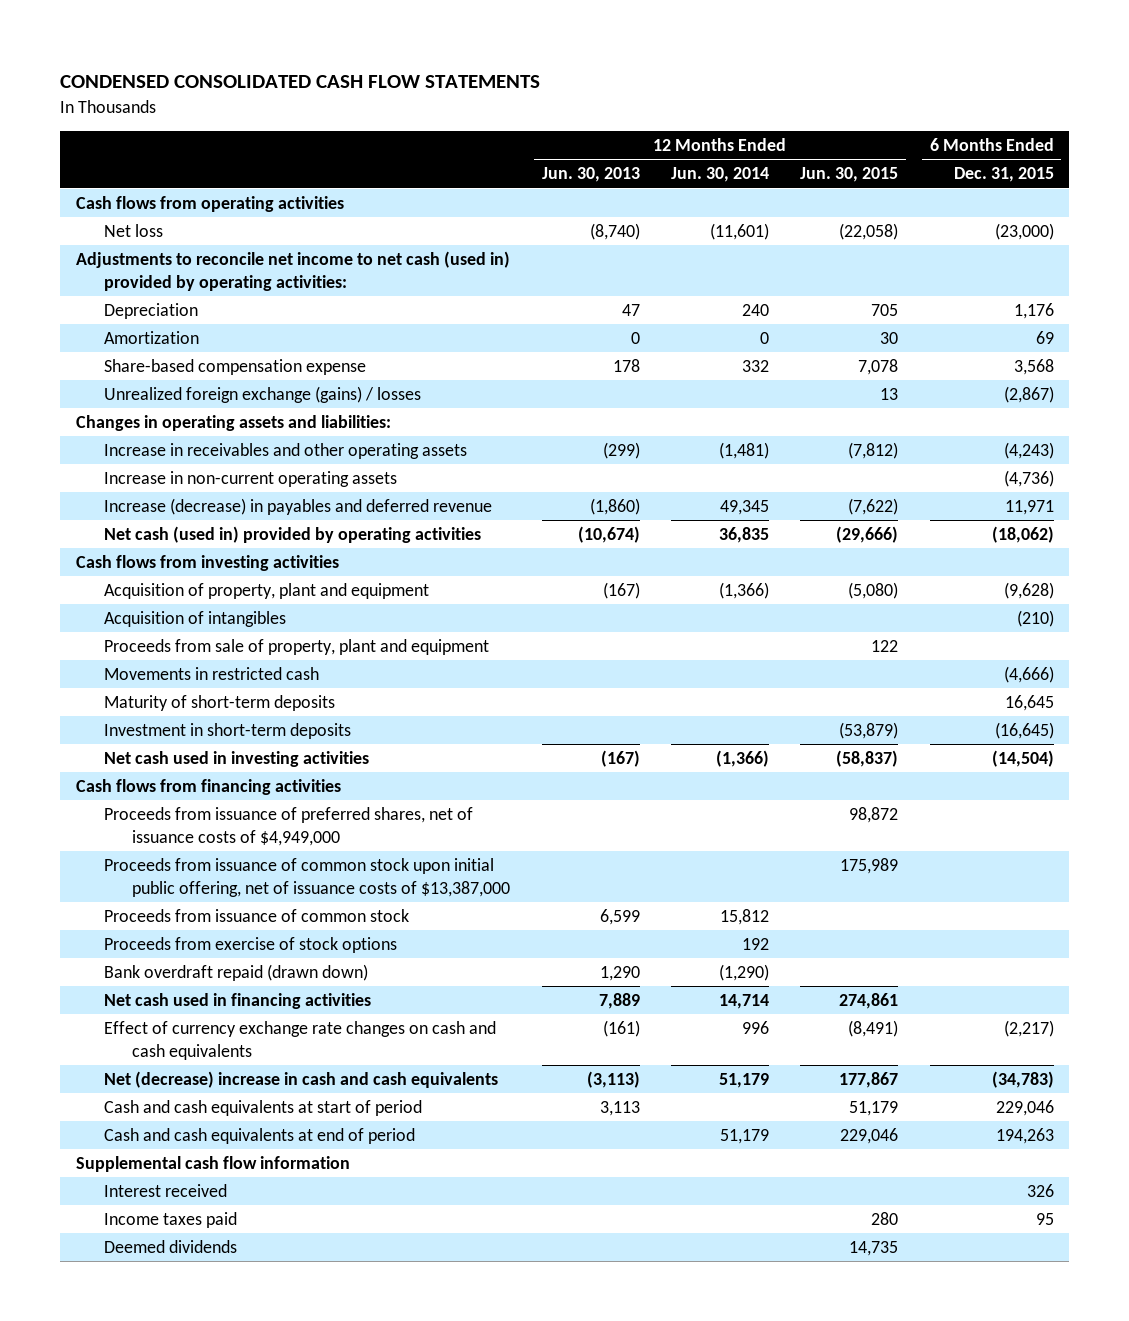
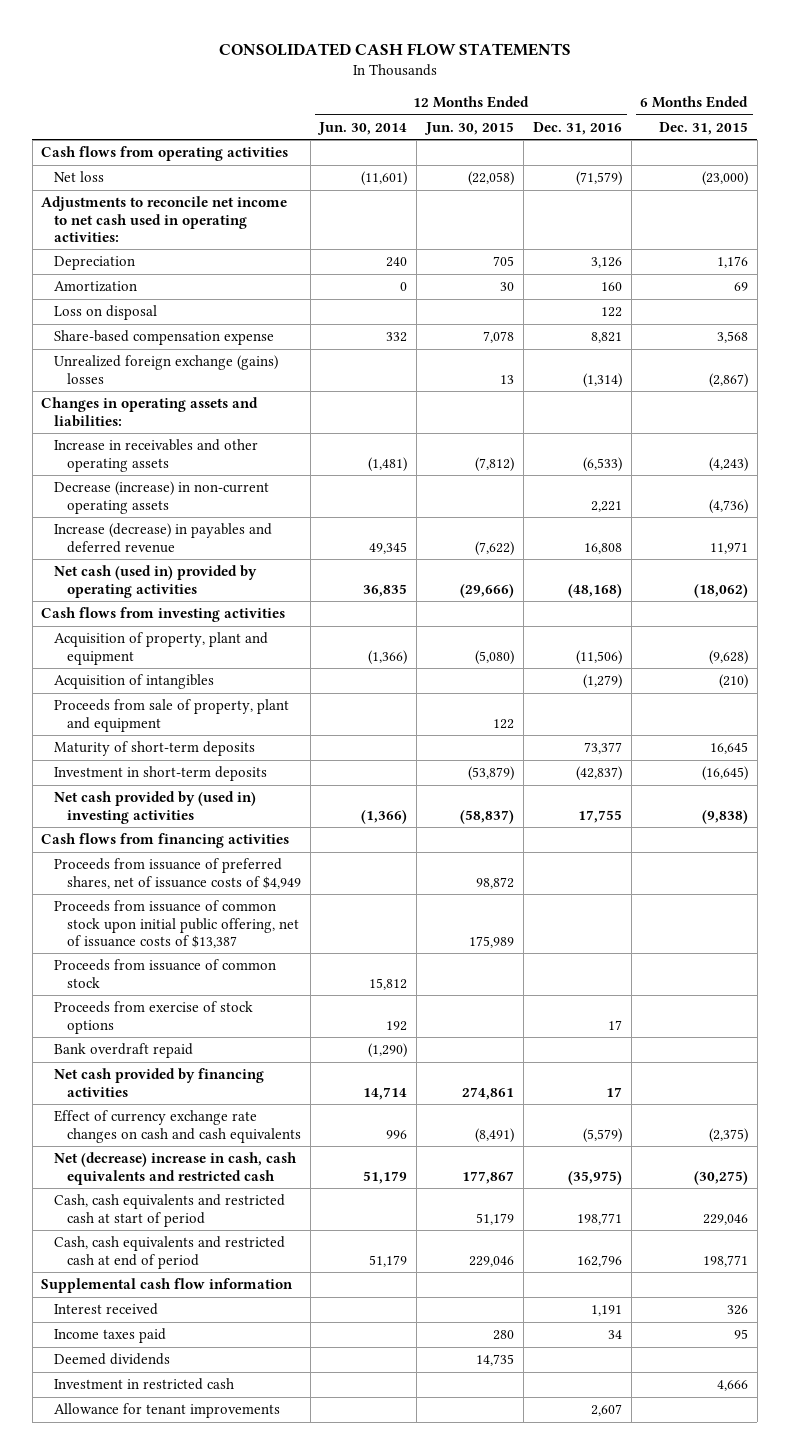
- CONDENSED CONSOLIDATED CASH FLOW STATEMENTS
+ CONSOLIDATED CASH FLOW STATEMENTS
- | 12 Months Ended Jun. 30, 2013 | 12 Months Ended Jun. 30, 2014 | 12 Months Ended Jun. 30, 2015 | 6 Months Ended Dec. 31, 2015
+ | 12 Months Ended Jun. 30, 2014 | 12 Months Ended Jun. 30, 2015 | 12 Months Ended Dec. 31, 2016 | 6 Months Ended Dec. 31, 2015
- Adjustments to reconcile net income to net cash (used in) provided by operating activities:
+ Adjustments to reconcile net income to net cash used in operating activities:
+ Loss on disposal | | | 122 |
- Unrealized foreign exchange (gains) / losses | | | 13 | (2,867)
+ Unrealized foreign exchange (gains) losses | | 13 | (1,314) | (2,867)
- Increase in non-current operating assets | | | | (4,736)
+ Decrease (increase) in non-current operating assets | | | 2,221 | (4,736)
- Movements in restricted cash | | | | (4,666)
- Net cash used in investing activities | (167) | (1,366) | (58,837) | (14,504)
+ Net cash provided by (used in) investing activities | (1,366) | (58,837) | 17,755 | (9,838)
- Proceeds from issuance of preferred shares, net of issuance costs of $4,949,000 | | | 98,872 |
- Proceeds from issuance of common stock upon initial public offering, net of issuance costs of $13,387,000 | | | 175,989 |
+ Proceeds from issuance of preferred shares, net of issuance costs of $4,949 | | 98,872 | |
+ Proceeds from issuance of common stock upon initial public offering, net of issuance costs of $13,387 | | 175,989 | |
- Bank overdraft repaid (drawn down) | 1,290 | (1,290) | |
- Net cash used in financing activities | 7,889 | 14,714 | 274,861 |
- Effect of currency exchange rate changes on cash and cash equivalents | (161) | 996 | (8,491) | (2,217)
- Net (decrease) increase in cash and cash equivalents | (3,113) | 51,179 | 177,867 | (34,783)
- Cash and cash equivalents at start of period | 3,113 | | 51,179 | 229,046
- Cash and cash equivalents at end of period | | 51,179 | 229,046 | 194,263
+ Bank overdraft repaid | (1,290) | | |
+ Net cash provided by financing activities | 14,714 | 274,861 | 17 |
+ Effect of currency exchange rate changes on cash and cash equivalents | 996 | (8,491) | (5,579) | (2,375)
+ Net (decrease) increase in cash, cash equivalents and restricted cash | 51,179 | 177,867 | (35,975) | (30,275)
+ Cash, cash equivalents and restricted cash at start of period | | 51,179 | 198,771 | 229,046
+ Cash, cash equivalents and restricted cash at end of period | 51,179 | 229,046 | 162,796 | 198,771
+ Investment in restricted cash | | | | 4,666
+ Allowance for tenant improvements | | | 2,607 |

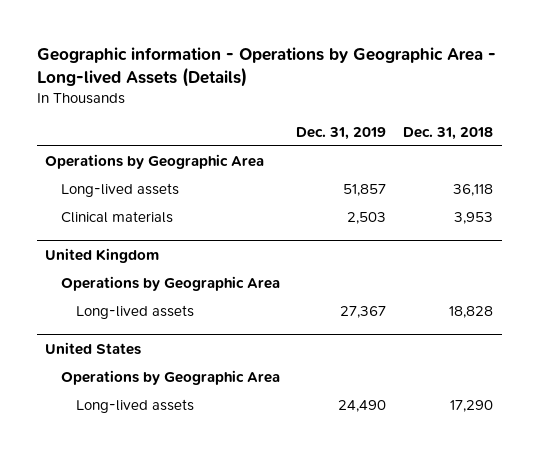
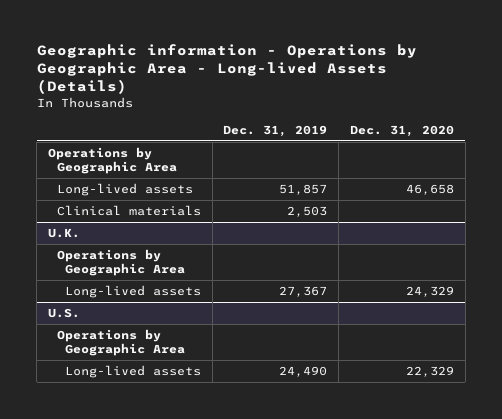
- | Dec. 31, 2019 | Dec. 31, 2018
+ | Dec. 31, 2019 | Dec. 31, 2020
- United Kingdom
+ U.K.
- United States
+ U.S.

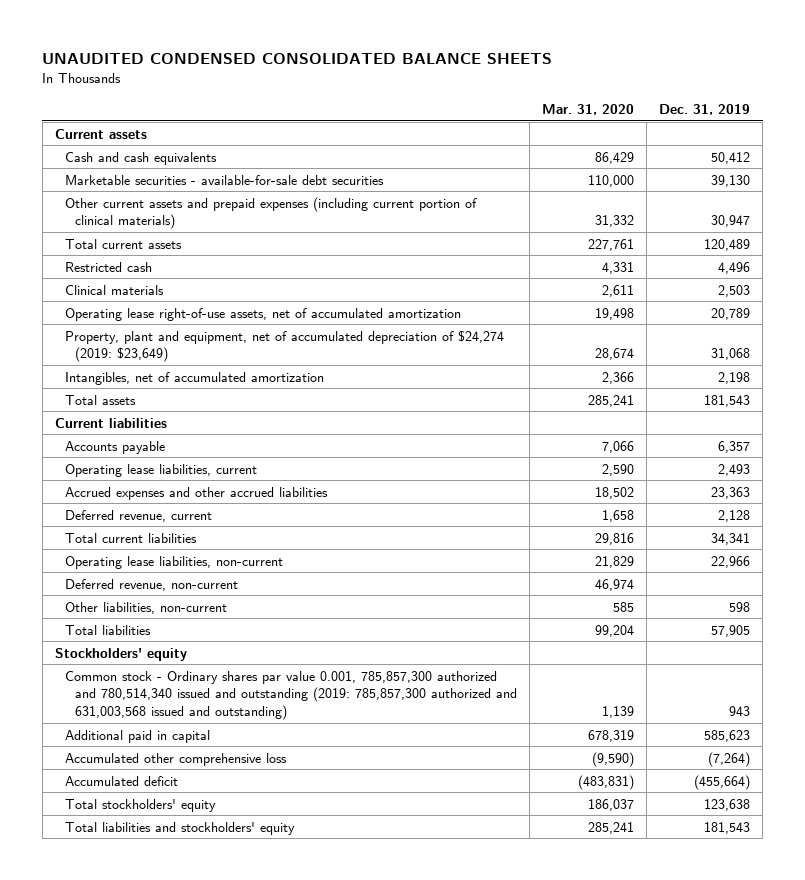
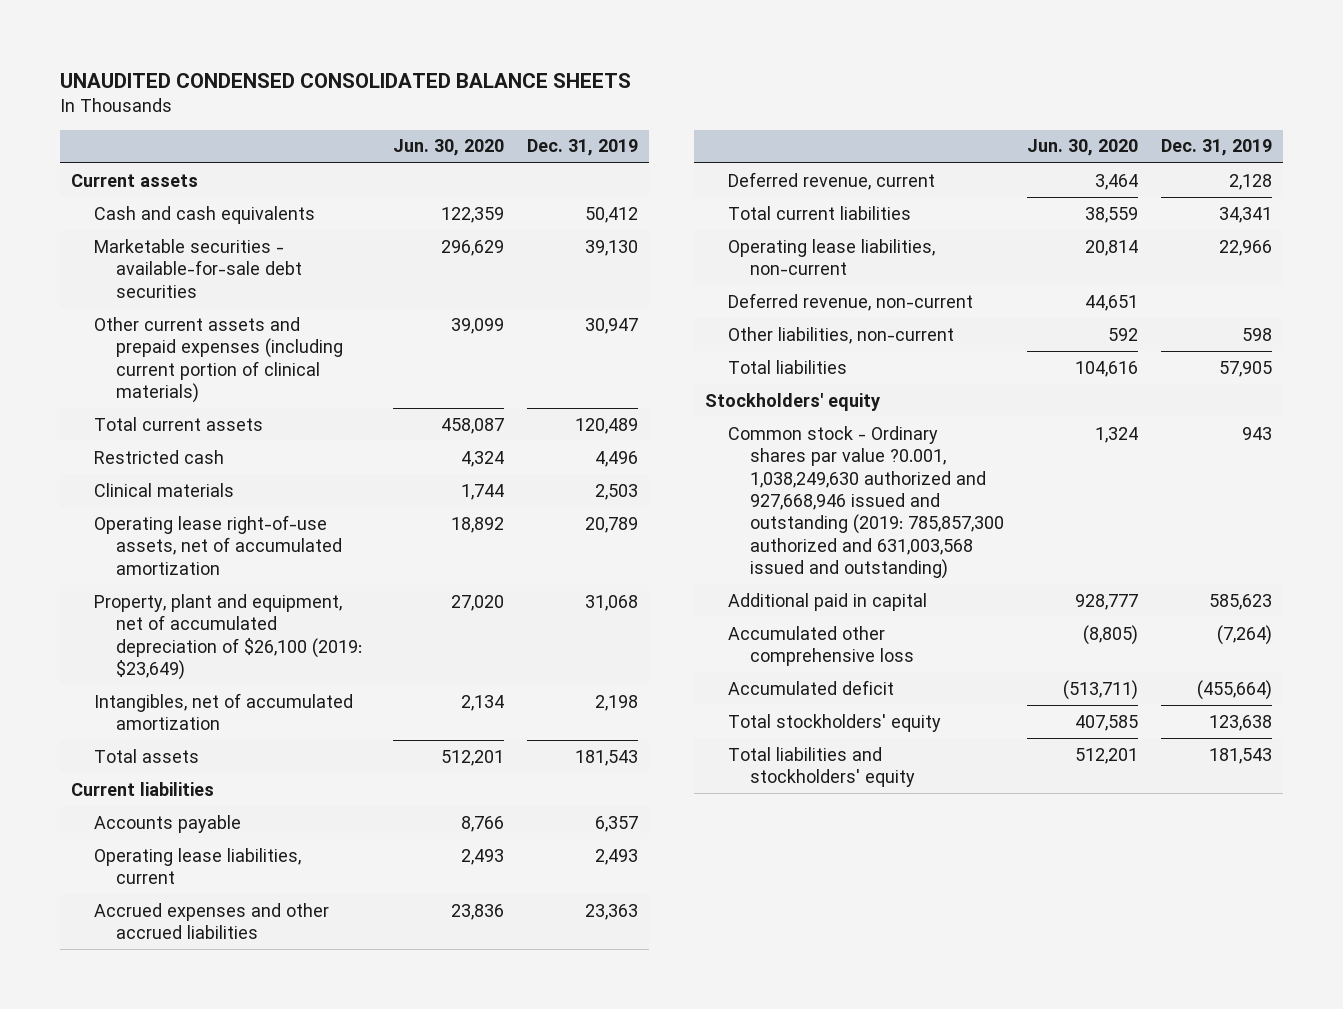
- | Mar. 31, 2020 | Dec. 31, 2019
+ | Jun. 30, 2020 | Dec. 31, 2019
- Property, plant and equipment, net of accumulated depreciation of $24,274 (2019: $23,649) | 28,674 | 31,068
+ Property, plant and equipment, net of accumulated depreciation of $26,100 (2019: $23,649) | 27,020 | 31,068
- Common stock - Ordinary shares par value 0.001, 785,857,300 authorized and 780,514,340 issued and outstanding (2019: 785,857,300 authorized and 631,003,568 issued and outstanding) | 1,139 | 943
+ Common stock - Ordinary shares par value ?0.001, 1,038,249,630 authorized and 927,668,946 issued and outstanding (2019: 785,857,300 authorized and 631,003,568 issued and outstanding) | 1,324 | 943

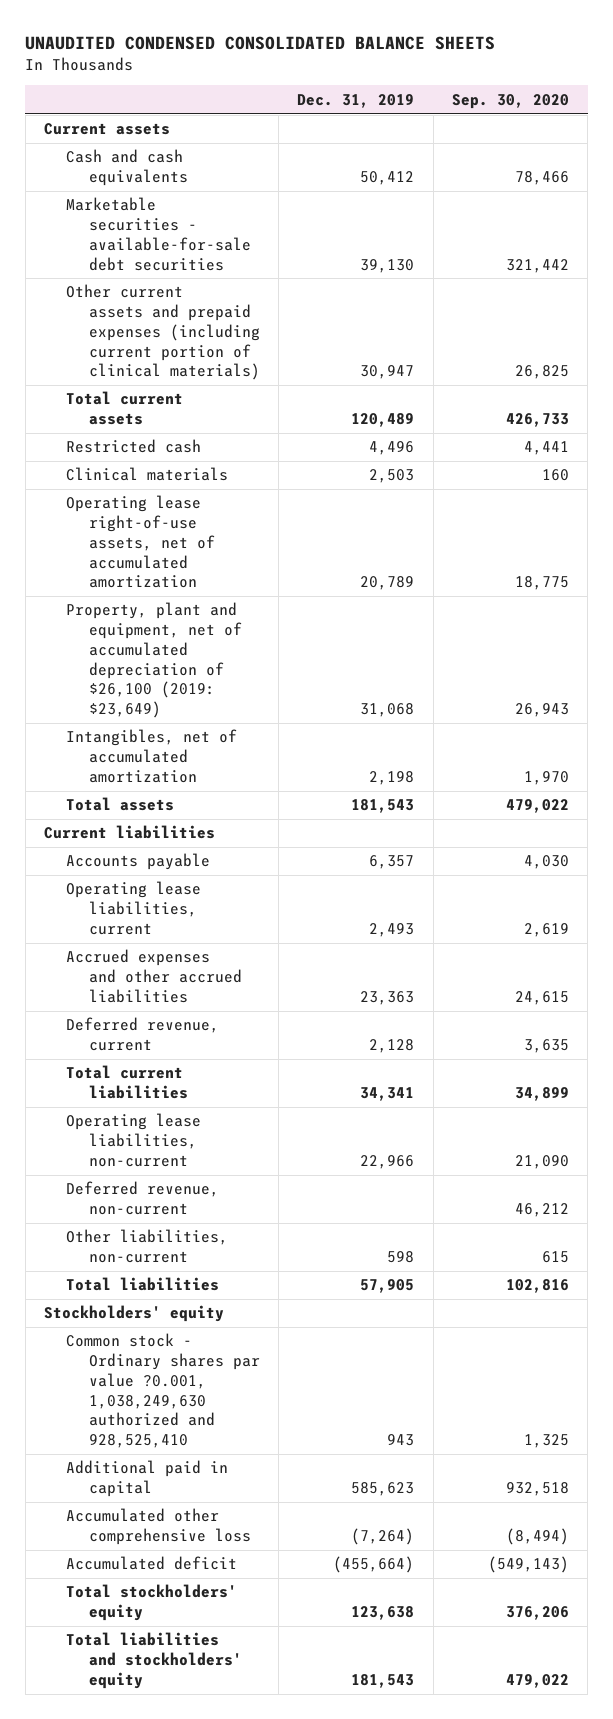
- | Jun. 30, 2020 | Dec. 31, 2019
+ | Dec. 31, 2019 | Sep. 30, 2020
- Common stock - Ordinary shares par value ?0.001, 1,038,249,630 authorized and 927,668,946 issued and outstanding (2019: 785,857,300 authorized and 631,003,568 issued and outstanding) | 1,324 | 943
+ Common stock - Ordinary shares par value ?0.001, 1,038,249,630 authorized and 928,525,410 | 943 | 1,325

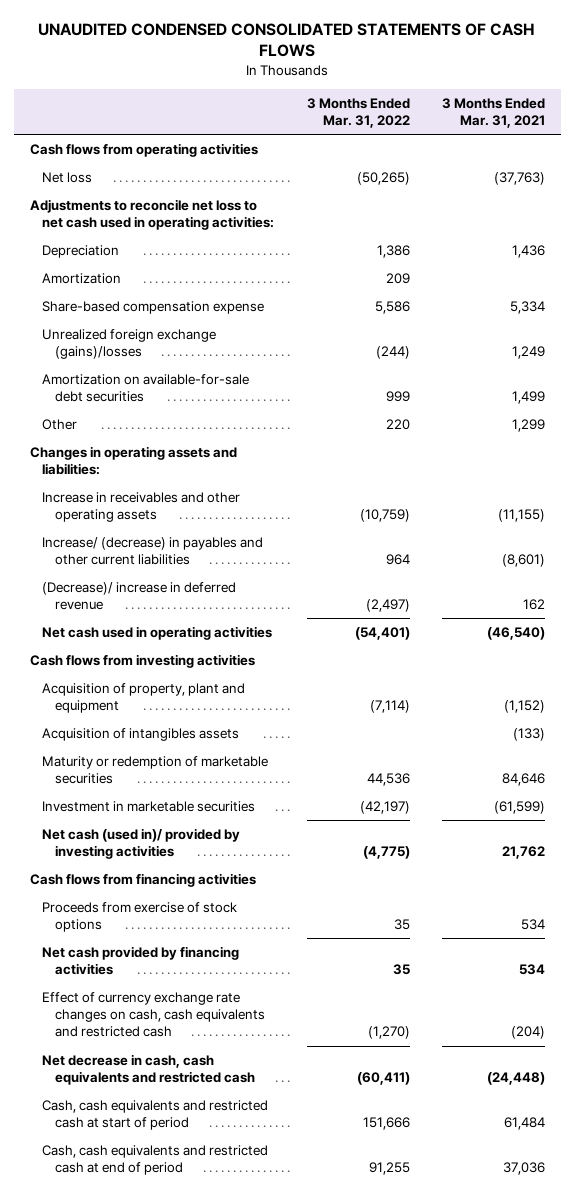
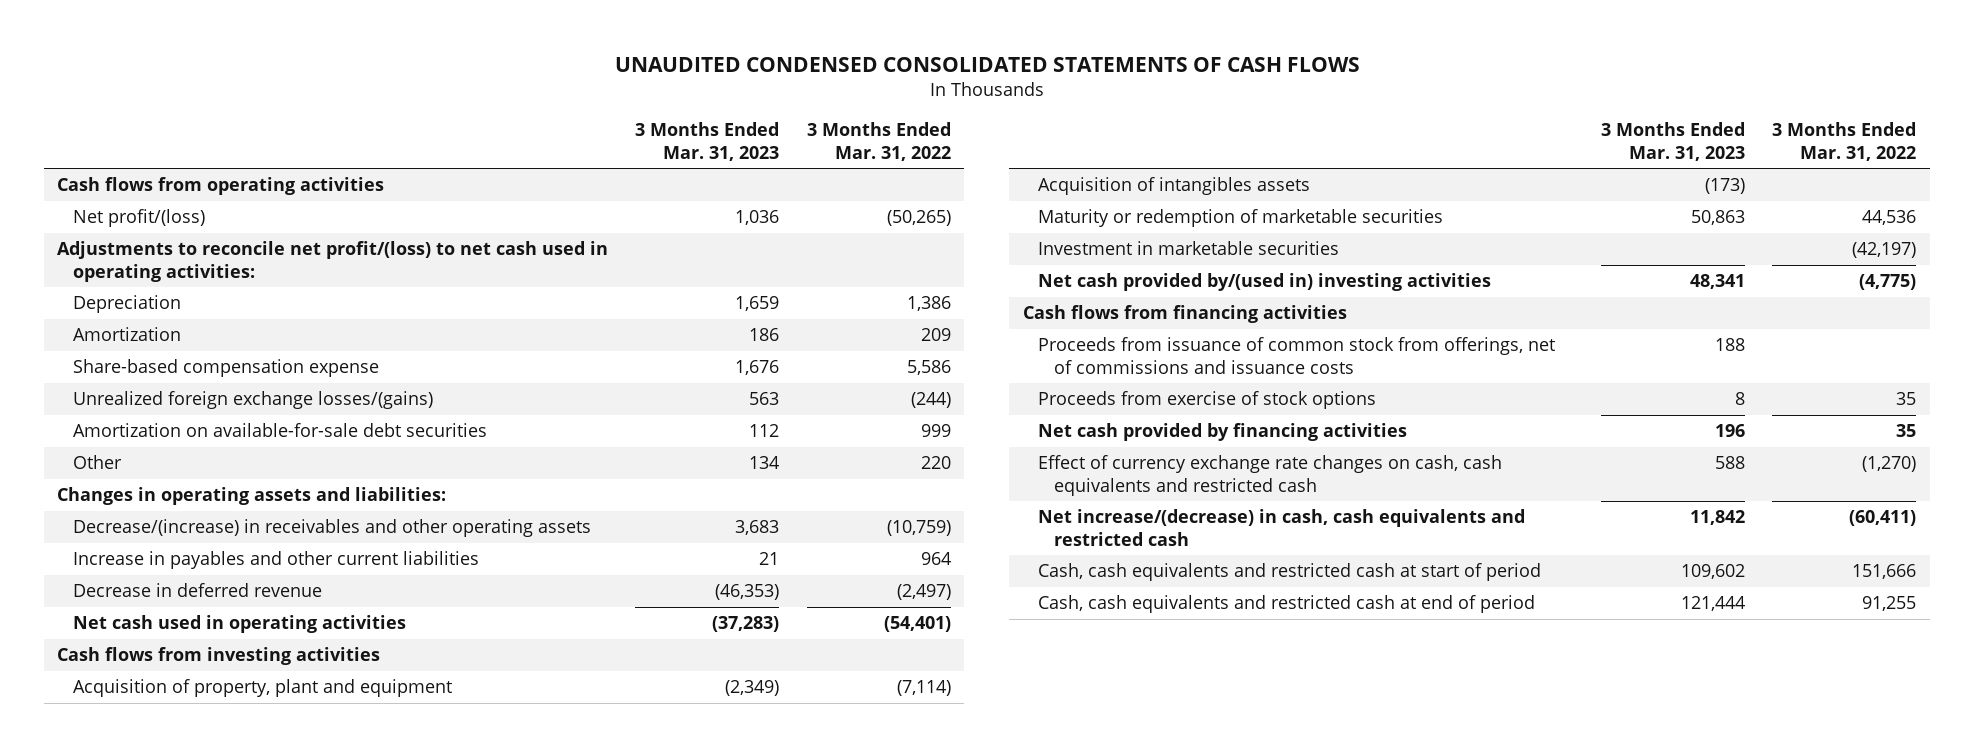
- | 3 Months Ended Mar. 31, 2022 | 3 Months Ended Mar. 31, 2021
+ | 3 Months Ended Mar. 31, 2023 | 3 Months Ended Mar. 31, 2022
- Net loss | (50,265) | (37,763)
- Adjustments to reconcile net loss to net cash used in operating activities:
+ Net profit/(loss) | 1,036 | (50,265)
+ Adjustments to reconcile net profit/(loss) to net cash used in operating activities:
- Unrealized foreign exchange (gains)/losses | (244) | 1,249
+ Unrealized foreign exchange losses/(gains) | 563 | (244)
- Increase in receivables and other operating assets | (10,759) | (11,155)
- Increase/ (decrease) in payables and other current liabilities | 964 | (8,601)
- (Decrease)/ increase in deferred revenue | (2,497) | 162
+ Decrease/(increase) in receivables and other operating assets | 3,683 | (10,759)
+ Increase in payables and other current liabilities | 21 | 964
+ Decrease in deferred revenue | (46,353) | (2,497)
- Net cash (used in)/ provided by investing activities | (4,775) | 21,762
+ Net cash provided by/(used in) investing activities | 48,341 | (4,775)
+ Proceeds from issuance of common stock from offerings, net of commissions and issuance costs | 188 |
- Net decrease in cash, cash equivalents and restricted cash | (60,411) | (24,448)
+ Net increase/(decrease) in cash, cash equivalents and restricted cash | 11,842 | (60,411)

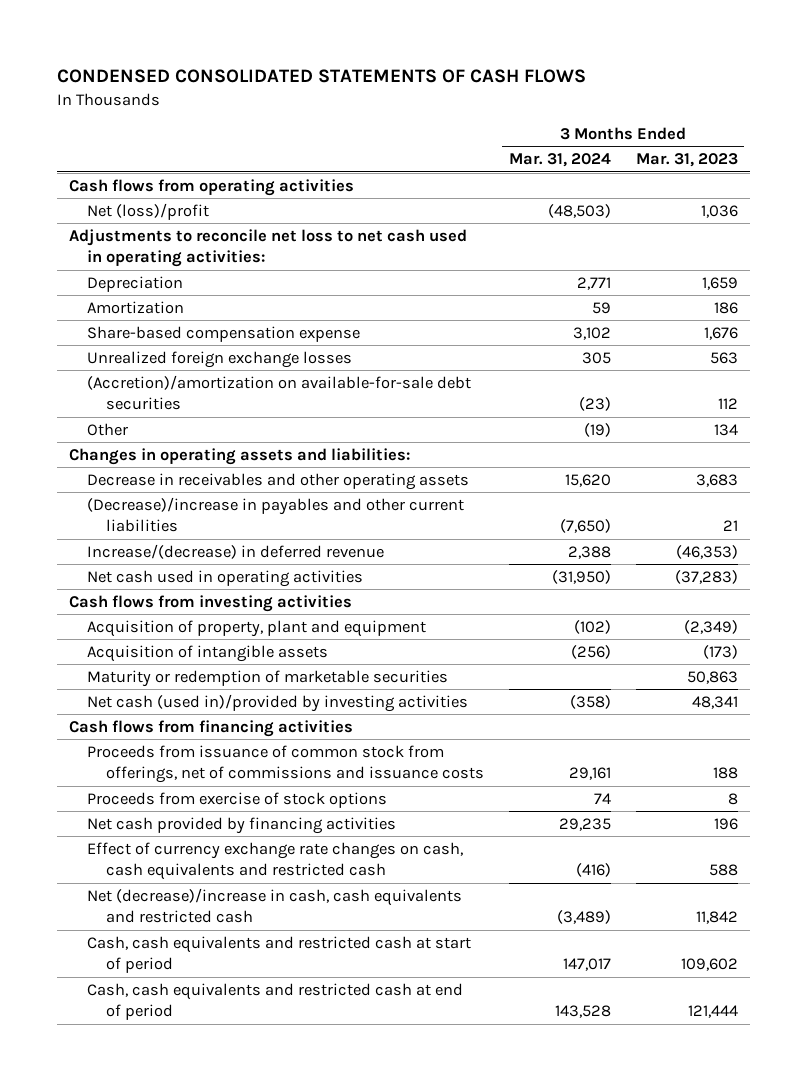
- UNAUDITED CONDENSED CONSOLIDATED STATEMENTS OF CASH FLOWS
+ CONDENSED CONSOLIDATED STATEMENTS OF CASH FLOWS
- | 3 Months Ended Mar. 31, 2023 | 3 Months Ended Mar. 31, 2022
+ | 3 Months Ended Mar. 31, 2024 | 3 Months Ended Mar. 31, 2023
- Net profit/(loss) | 1,036 | (50,265)
- Adjustments to reconcile net profit/(loss) to net cash used in operating activities:
+ Net (loss)/profit | (48,503) | 1,036
+ Adjustments to reconcile net loss to net cash used in operating activities:
- Unrealized foreign exchange losses/(gains) | 563 | (244)
- Amortization on available-for-sale debt securities | 112 | 999
+ Unrealized foreign exchange losses | 305 | 563
+ (Accretion)/amortization on available-for-sale debt securities | (23) | 112
- Decrease/(increase) in receivables and other operating assets | 3,683 | (10,759)
- Increase in payables and other current liabilities | 21 | 964
- Decrease in deferred revenue | (46,353) | (2,497)
+ Decrease in receivables and other operating assets | 15,620 | 3,683
+ (Decrease)/increase in payables and other current liabilities | (7,650) | 21
+ Increase/(decrease) in deferred revenue | 2,388 | (46,353)
- Acquisition of intangibles assets | (173) |
+ Acquisition of intangible assets | (256) | (173)
- Investment in marketable securities | | (42,197)
- Net cash provided by/(used in) investing activities | 48,341 | (4,775)
+ Net cash (used in)/provided by investing activities | (358) | 48,341
- Net increase/(decrease) in cash, cash equivalents and restricted cash | 11,842 | (60,411)
+ Net (decrease)/increase in cash, cash equivalents and restricted cash | (3,489) | 11,842

